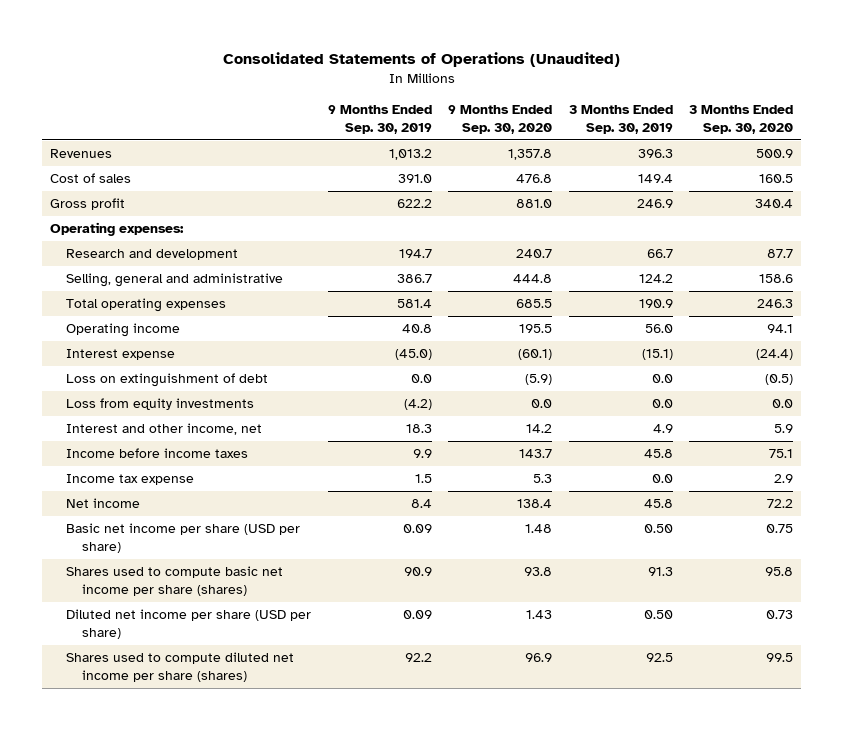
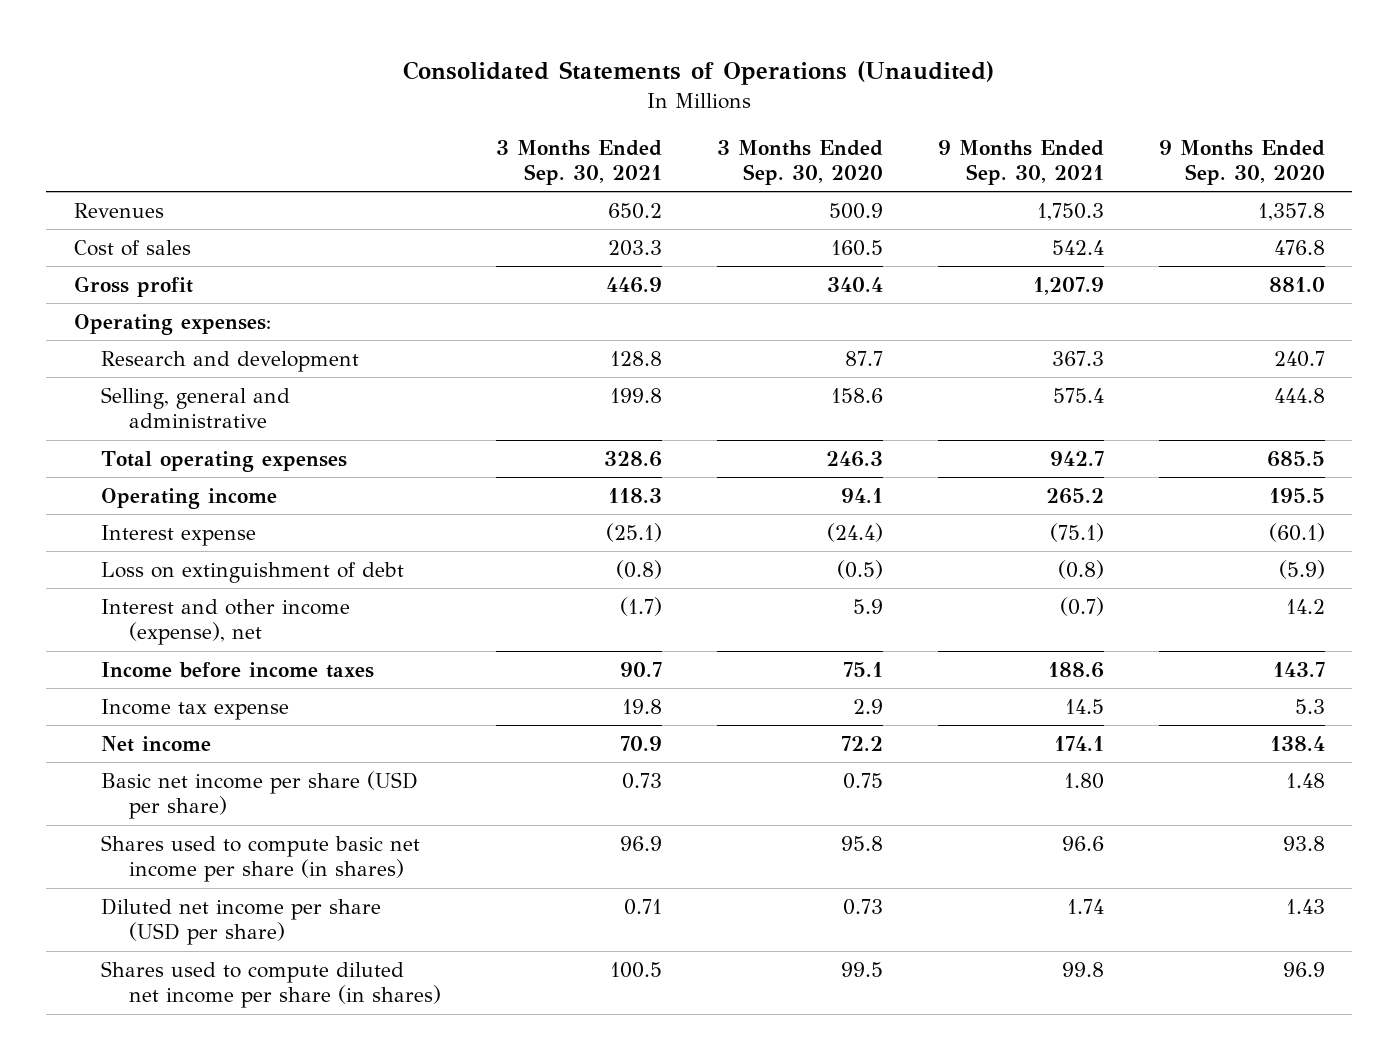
- | 9 Months Ended Sep. 30, 2019 | 9 Months Ended Sep. 30, 2020 | 3 Months Ended Sep. 30, 2019 | 3 Months Ended Sep. 30, 2020
+ | 3 Months Ended Sep. 30, 2021 | 3 Months Ended Sep. 30, 2020 | 9 Months Ended Sep. 30, 2021 | 9 Months Ended Sep. 30, 2020
- Loss from equity investments | (4.2) | 0.0 | 0.0 | 0.0
- Interest and other income, net | 18.3 | 14.2 | 4.9 | 5.9
+ Interest and other income (expense), net | (1.7) | 5.9 | (0.7) | 14.2
- Shares used to compute basic net income per share (shares) | 90.9 | 93.8 | 91.3 | 95.8
+ Shares used to compute basic net income per share (in shares) | 96.9 | 95.8 | 96.6 | 93.8
- Shares used to compute diluted net income per share (shares) | 92.2 | 96.9 | 92.5 | 99.5
+ Shares used to compute diluted net income per share (in shares) | 100.5 | 99.5 | 99.8 | 96.9

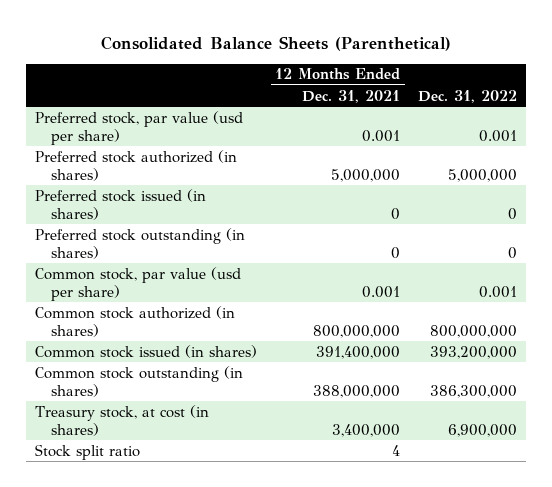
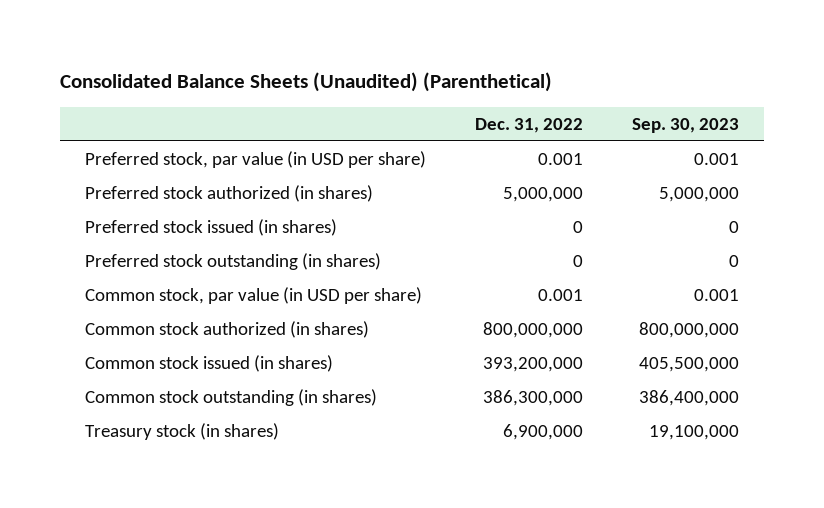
- Consolidated Balance Sheets (Parenthetical)
+ Consolidated Balance Sheets (Unaudited) (Parenthetical)
- | 12 Months Ended Dec. 31, 2021 | Dec. 31, 2022
+ | Dec. 31, 2022 | Sep. 30, 2023
- Preferred stock, par value (usd per share) | 0.001 | 0.001
+ Preferred stock, par value (in USD per share) | 0.001 | 0.001
- Common stock, par value (usd per share) | 0.001 | 0.001
+ Common stock, par value (in USD per share) | 0.001 | 0.001
- Treasury stock, at cost (in shares) | 3,400,000 | 6,900,000
- Stock split ratio | 4 |
+ Treasury stock (in shares) | 6,900,000 | 19,100,000

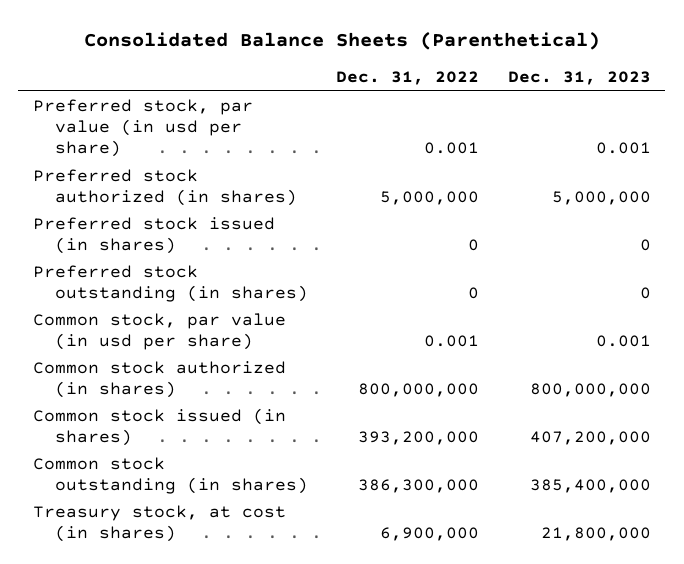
- Consolidated Balance Sheets (Unaudited) (Parenthetical)
+ Consolidated Balance Sheets (Parenthetical)
- | Dec. 31, 2022 | Sep. 30, 2023
+ | Dec. 31, 2022 | Dec. 31, 2023
- Preferred stock, par value (in USD per share) | 0.001 | 0.001
+ Preferred stock, par value (in usd per share) | 0.001 | 0.001
- Common stock, par value (in USD per share) | 0.001 | 0.001
+ Common stock, par value (in usd per share) | 0.001 | 0.001
- Treasury stock (in shares) | 6,900,000 | 19,100,000
+ Treasury stock, at cost (in shares) | 6,900,000 | 21,800,000

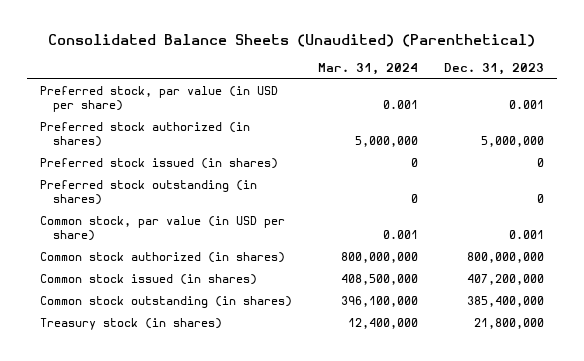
- Consolidated Balance Sheets (Parenthetical)
+ Consolidated Balance Sheets (Unaudited) (Parenthetical)
- | Dec. 31, 2022 | Dec. 31, 2023
+ | Mar. 31, 2024 | Dec. 31, 2023
- Preferred stock, par value (in usd per share) | 0.001 | 0.001
+ Preferred stock, par value (in USD per share) | 0.001 | 0.001
- Common stock, par value (in usd per share) | 0.001 | 0.001
+ Common stock, par value (in USD per share) | 0.001 | 0.001
- Treasury stock, at cost (in shares) | 6,900,000 | 21,800,000
+ Treasury stock (in shares) | 12,400,000 | 21,800,000

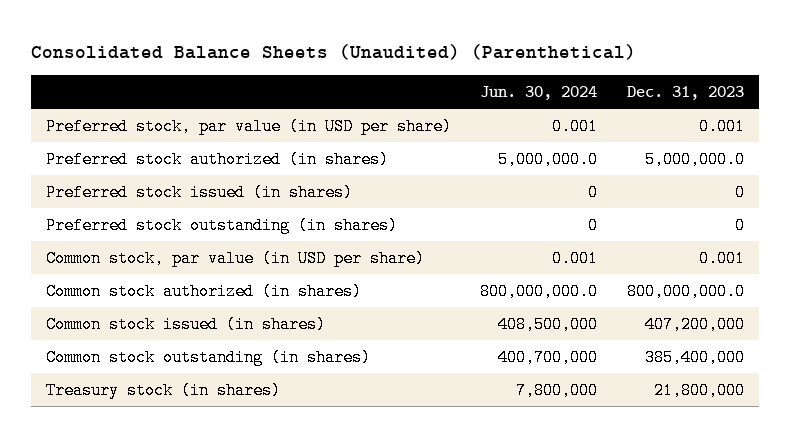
- | Mar. 31, 2024 | Dec. 31, 2023
+ | Jun. 30, 2024 | Dec. 31, 2023
- Preferred stock authorized (in shares) | 5,000,000 | 5,000,000
+ Preferred stock authorized (in shares) | 5,000,000.0 | 5,000,000.0
- Common stock authorized (in shares) | 800,000,000 | 800,000,000
+ Common stock authorized (in shares) | 800,000,000.0 | 800,000,000.0

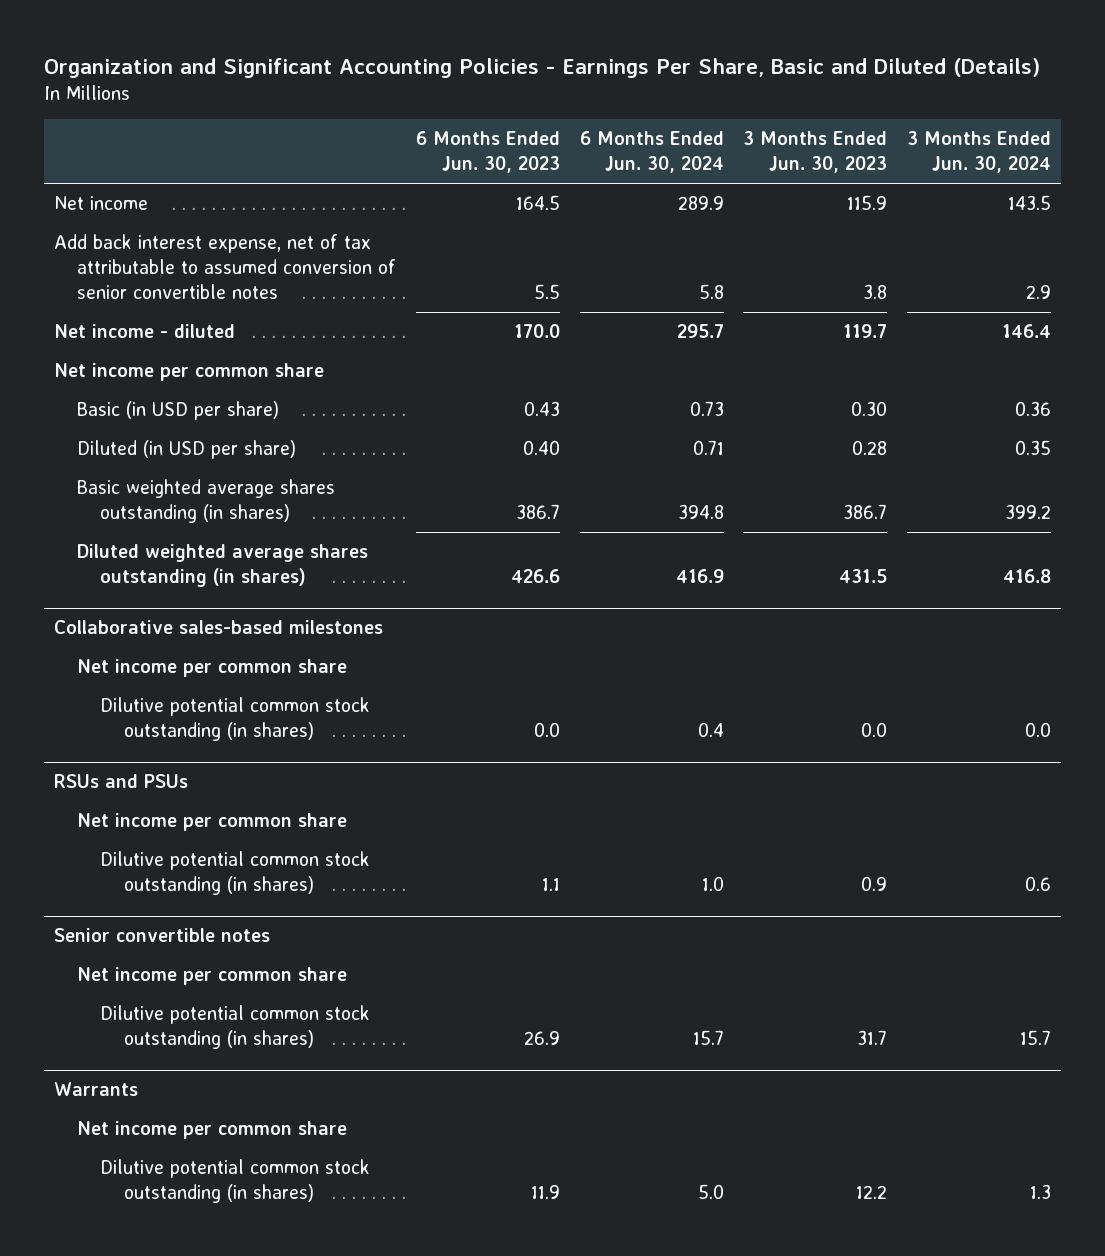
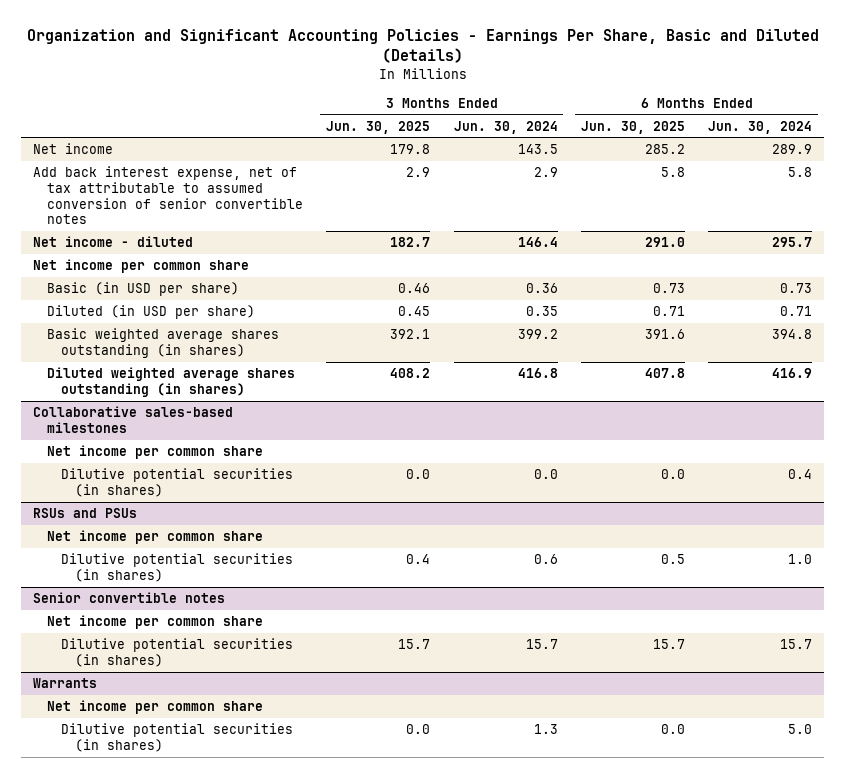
- | 6 Months Ended Jun. 30, 2023 | 6 Months Ended Jun. 30, 2024 | 3 Months Ended Jun. 30, 2023 | 3 Months Ended Jun. 30, 2024
+ | 3 Months Ended Jun. 30, 2025 | 3 Months Ended Jun. 30, 2024 | 6 Months Ended Jun. 30, 2025 | 6 Months Ended Jun. 30, 2024
@ Collaborative sales-based milestones
- Dilutive potential common stock outstanding (in shares) | 0.0 | 0.4 | 0.0 | 0.0
+ Dilutive potential securities (in shares) | 0.0 | 0.0 | 0.0 | 0.4
@ RSUs and PSUs
- Dilutive potential common stock outstanding (in shares) | 1.1 | 1.0 | 0.9 | 0.6
+ Dilutive potential securities (in shares) | 0.4 | 0.6 | 0.5 | 1.0
@ Senior convertible notes
- Dilutive potential common stock outstanding (in shares) | 26.9 | 15.7 | 31.7 | 15.7
+ Dilutive potential securities (in shares) | 15.7 | 15.7 | 15.7 | 15.7
@ Warrants
- Dilutive potential common stock outstanding (in shares) | 11.9 | 5.0 | 12.2 | 1.3
+ Dilutive potential securities (in shares) | 0.0 | 1.3 | 0.0 | 5.0

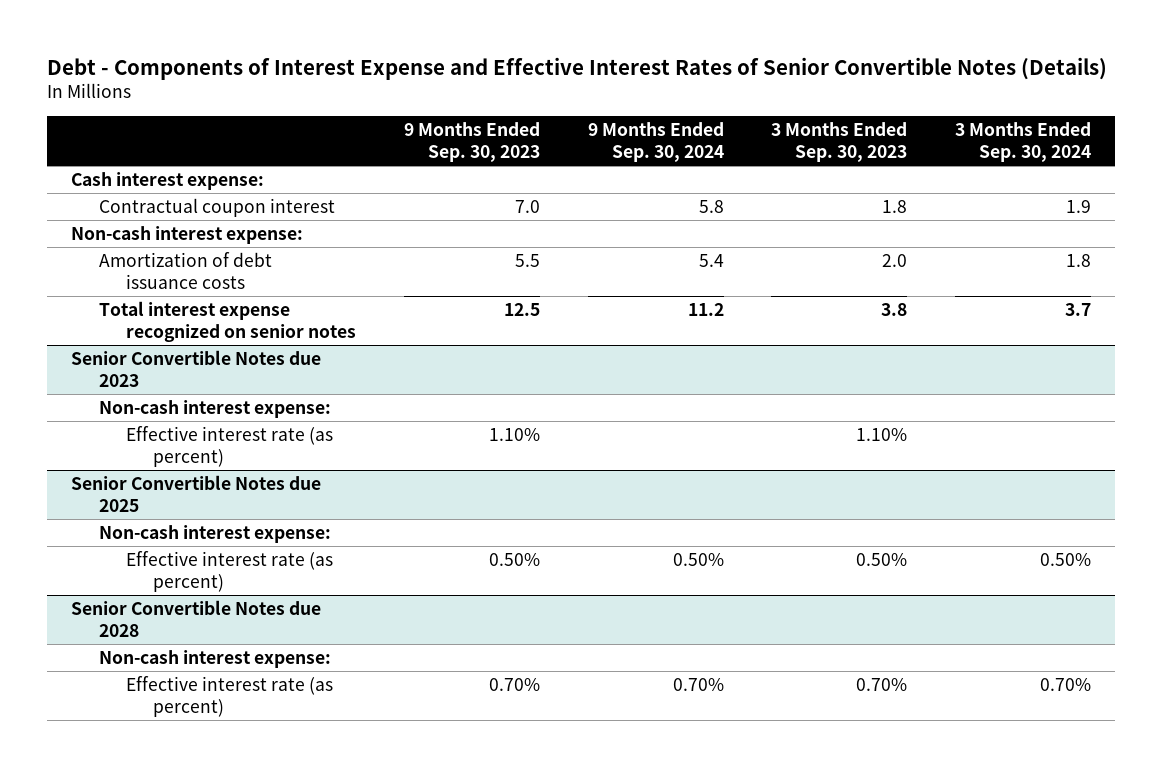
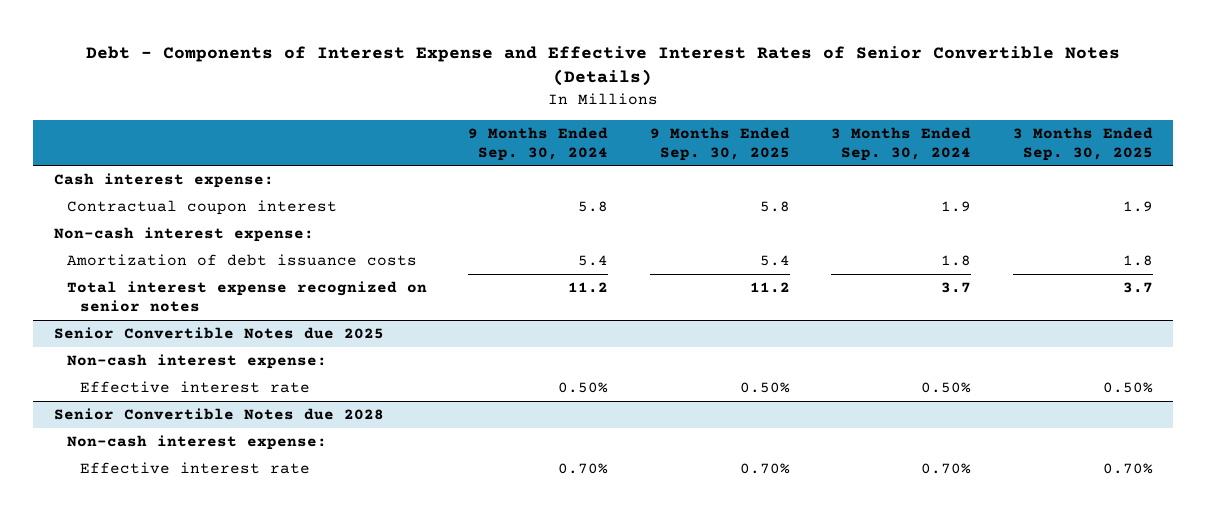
- | 9 Months Ended Sep. 30, 2023 | 9 Months Ended Sep. 30, 2024 | 3 Months Ended Sep. 30, 2023 | 3 Months Ended Sep. 30, 2024
+ | 9 Months Ended Sep. 30, 2024 | 9 Months Ended Sep. 30, 2025 | 3 Months Ended Sep. 30, 2024 | 3 Months Ended Sep. 30, 2025
- Senior Convertible Notes due 2023
- Non-cash interest expense:
- Effective interest rate (as percent) | 1.10% | | 1.10% |
@ Senior Convertible Notes due 2025
- Effective interest rate (as percent) | 0.50% | 0.50% | 0.50% | 0.50%
+ Effective interest rate | 0.50% | 0.50% | 0.50% | 0.50%
@ Senior Convertible Notes due 2028
- Effective interest rate (as percent) | 0.70% | 0.70% | 0.70% | 0.70%
+ Effective interest rate | 0.70% | 0.70% | 0.70% | 0.70%

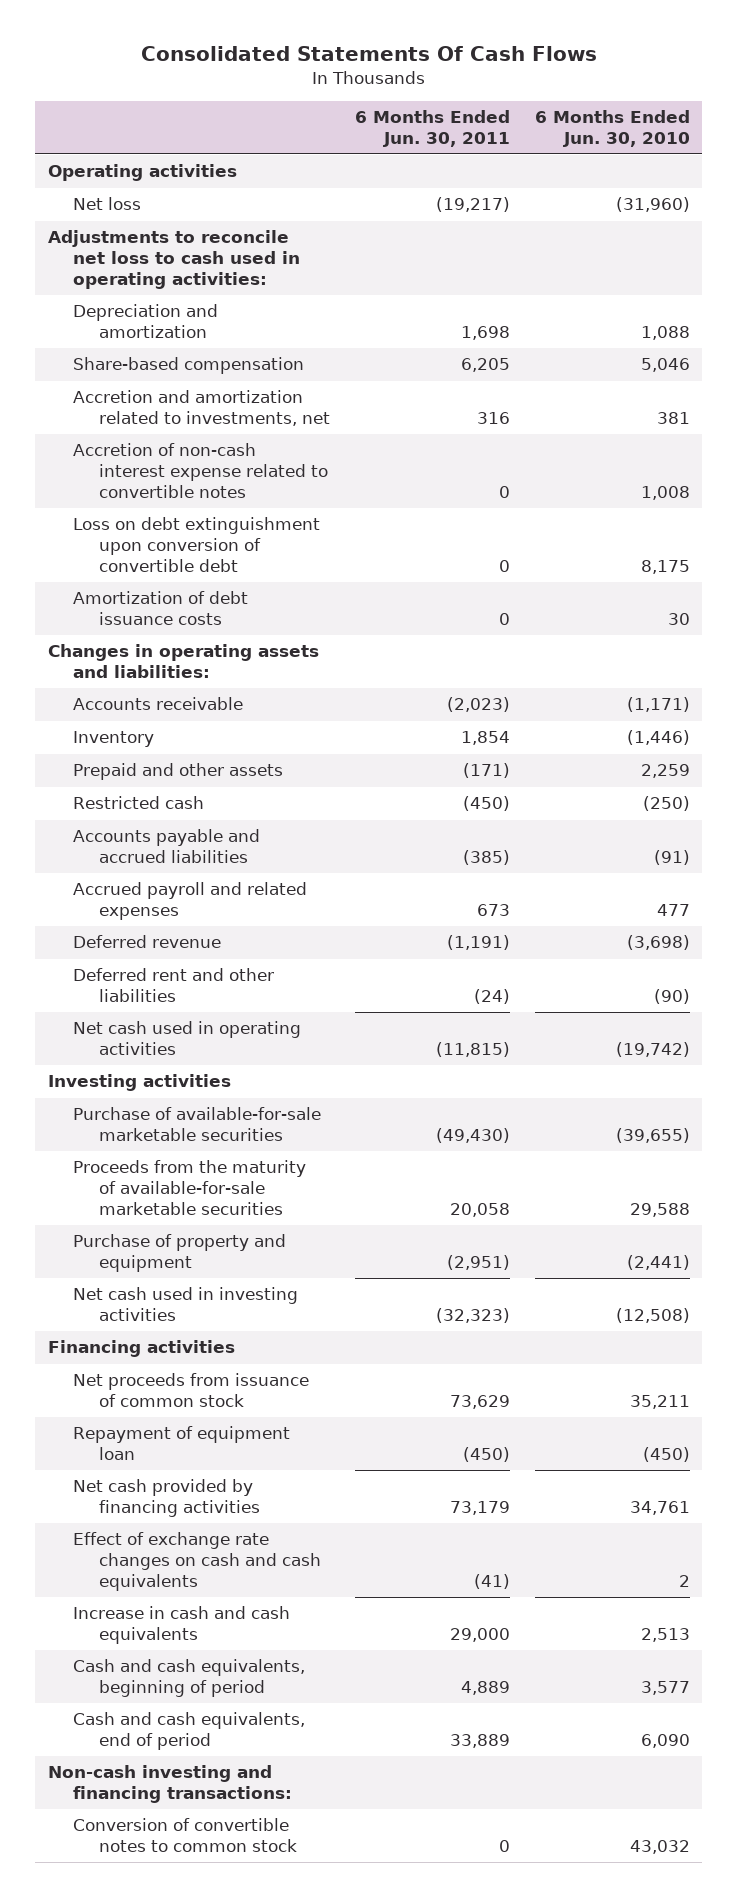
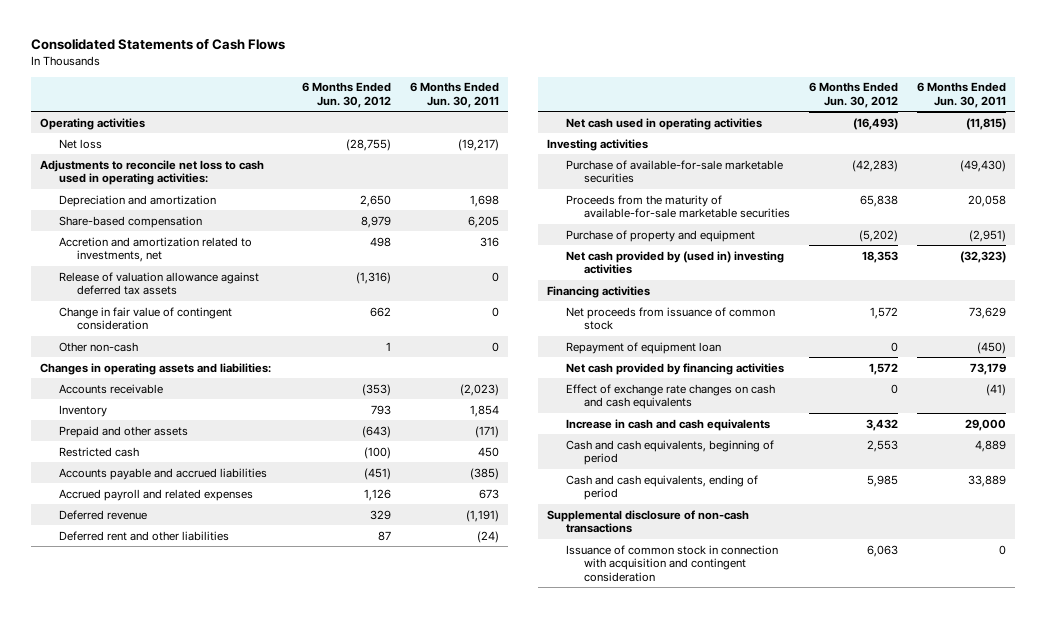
- Consolidated Statements Of Cash Flows
+ Consolidated Statements of Cash Flows
- | 6 Months Ended Jun. 30, 2011 | 6 Months Ended Jun. 30, 2010
+ | 6 Months Ended Jun. 30, 2012 | 6 Months Ended Jun. 30, 2011
- Accretion of non-cash interest expense related to convertible notes | 0 | 1,008
- Loss on debt extinguishment upon conversion of convertible debt | 0 | 8,175
- Amortization of debt issuance costs | 0 | 30
+ Release of valuation allowance against deferred tax assets | (1,316) | 0
+ Change in fair value of contingent consideration | 662 | 0
+ Other non-cash | 1 | 0
- Restricted cash | (450) | (250)
+ Restricted cash | (100) | 450
- Net cash used in investing activities | (32,323) | (12,508)
+ Net cash provided by (used in) investing activities | 18,353 | (32,323)
- Cash and cash equivalents, end of period | 33,889 | 6,090
- Non-cash investing and financing transactions:
- Conversion of convertible notes to common stock | 0 | 43,032
+ Cash and cash equivalents, ending of period | 5,985 | 33,889
+ Supplemental disclosure of non-cash transactions
+ Issuance of common stock in connection with acquisition and contingent consideration | 6,063 | 0

